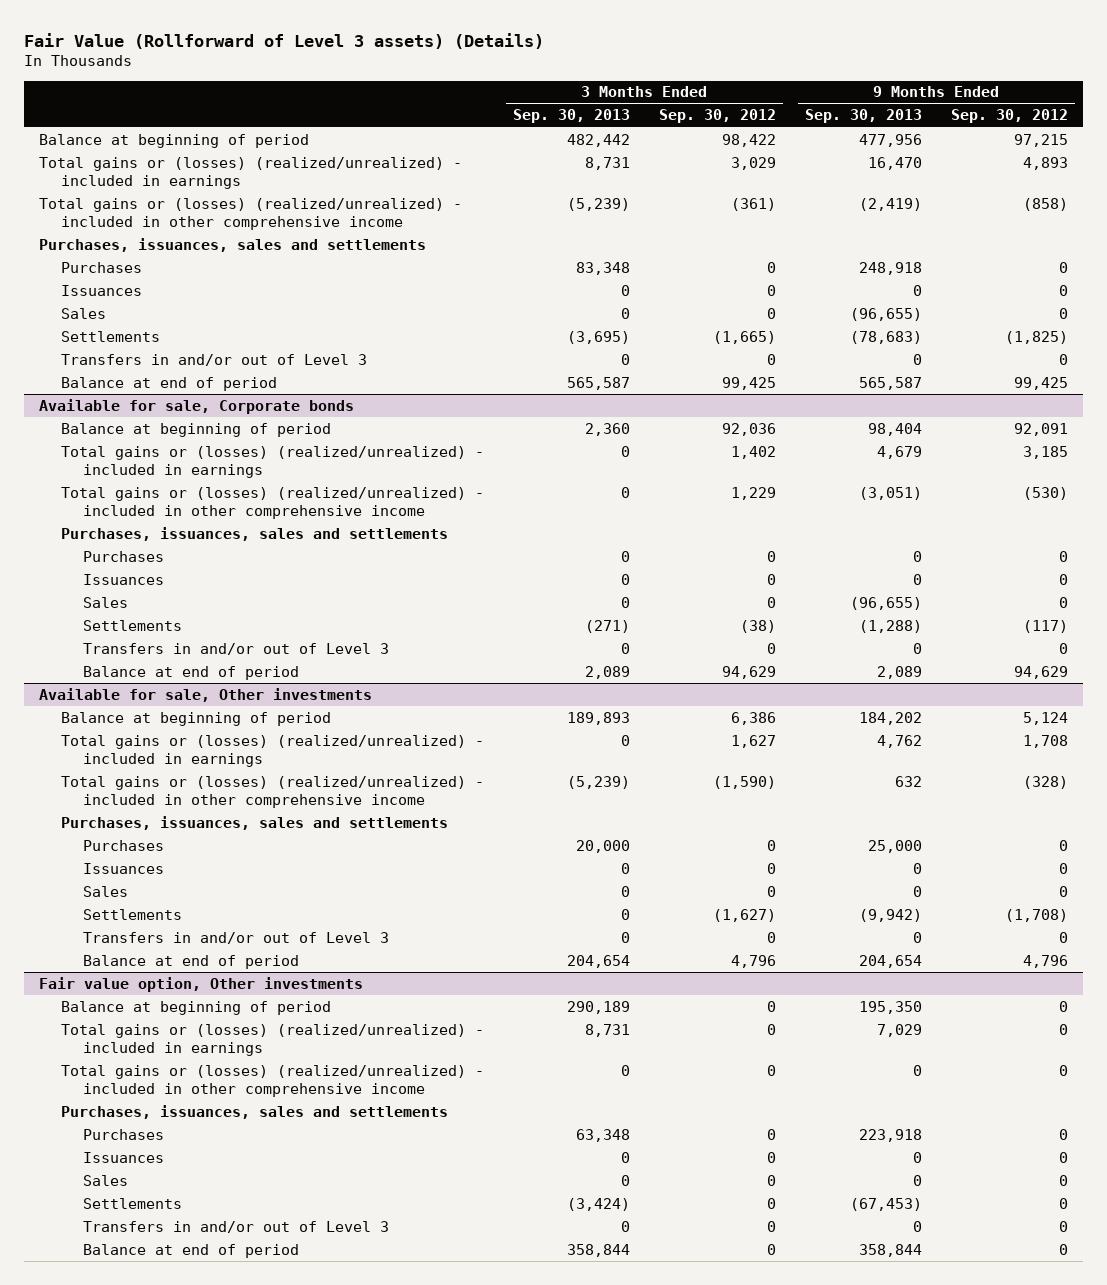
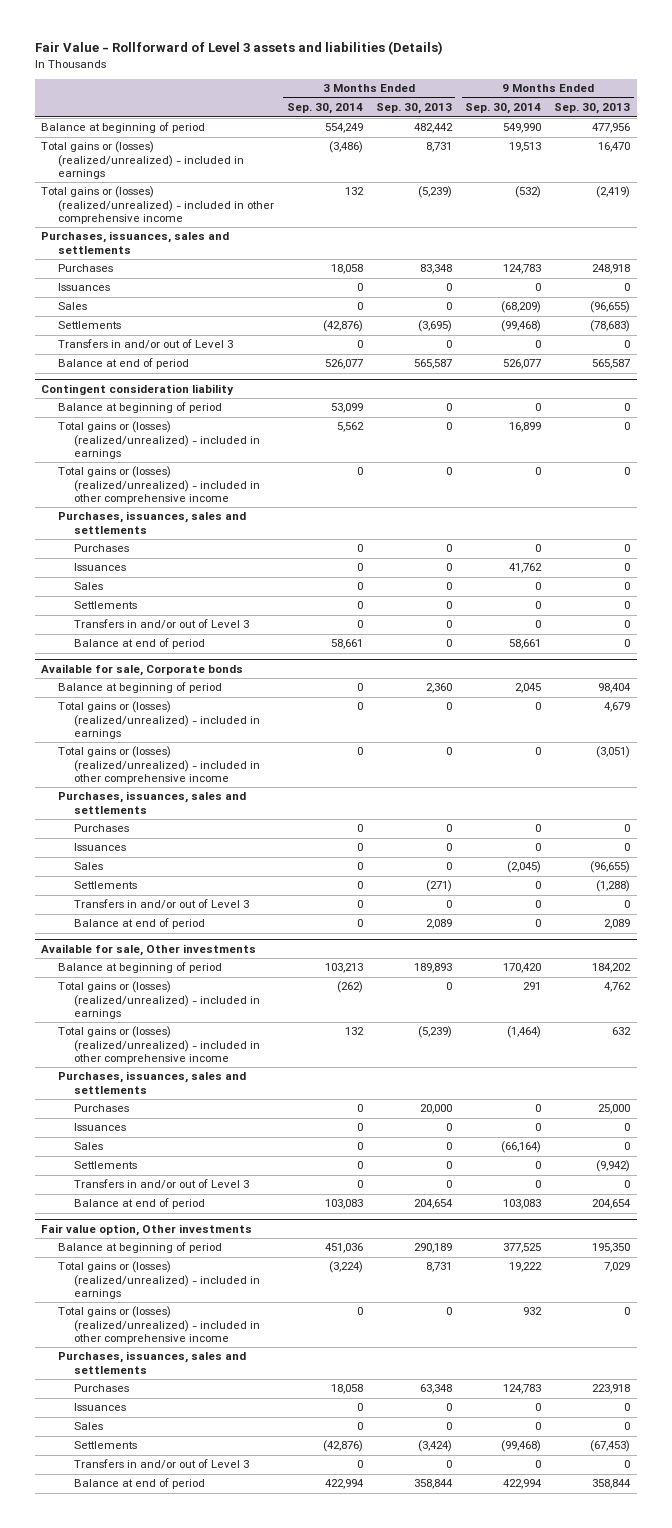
- Fair Value (Rollforward of Level 3 assets) (Details)
+ Fair Value - Rollforward of Level 3 assets and liabilities (Details)
- | 3 Months Ended Sep. 30, 2013 | 3 Months Ended Sep. 30, 2012 | 9 Months Ended Sep. 30, 2013 | 9 Months Ended Sep. 30, 2012
+ | 3 Months Ended Sep. 30, 2014 | 3 Months Ended Sep. 30, 2013 | 9 Months Ended Sep. 30, 2014 | 9 Months Ended Sep. 30, 2013
+ Contingent consideration liability
+ Balance at beginning of period | 53,099 | 0 | 0 | 0
+ Total gains or (losses) (realized/unrealized) - included in earnings | 5,562 | 0 | 16,899 | 0
+ Total gains or (losses) (realized/unrealized) - included in other comprehensive income | 0 | 0 | 0 | 0
+ Purchases, issuances, sales and settlements
+ Purchases | 0 | 0 | 0 | 0
+ Issuances | 0 | 0 | 41,762 | 0
+ Sales | 0 | 0 | 0 | 0
+ Settlements | 0 | 0 | 0 | 0
+ Transfers in and/or out of Level 3 | 0 | 0 | 0 | 0
+ Balance at end of period | 58,661 | 0 | 58,661 | 0

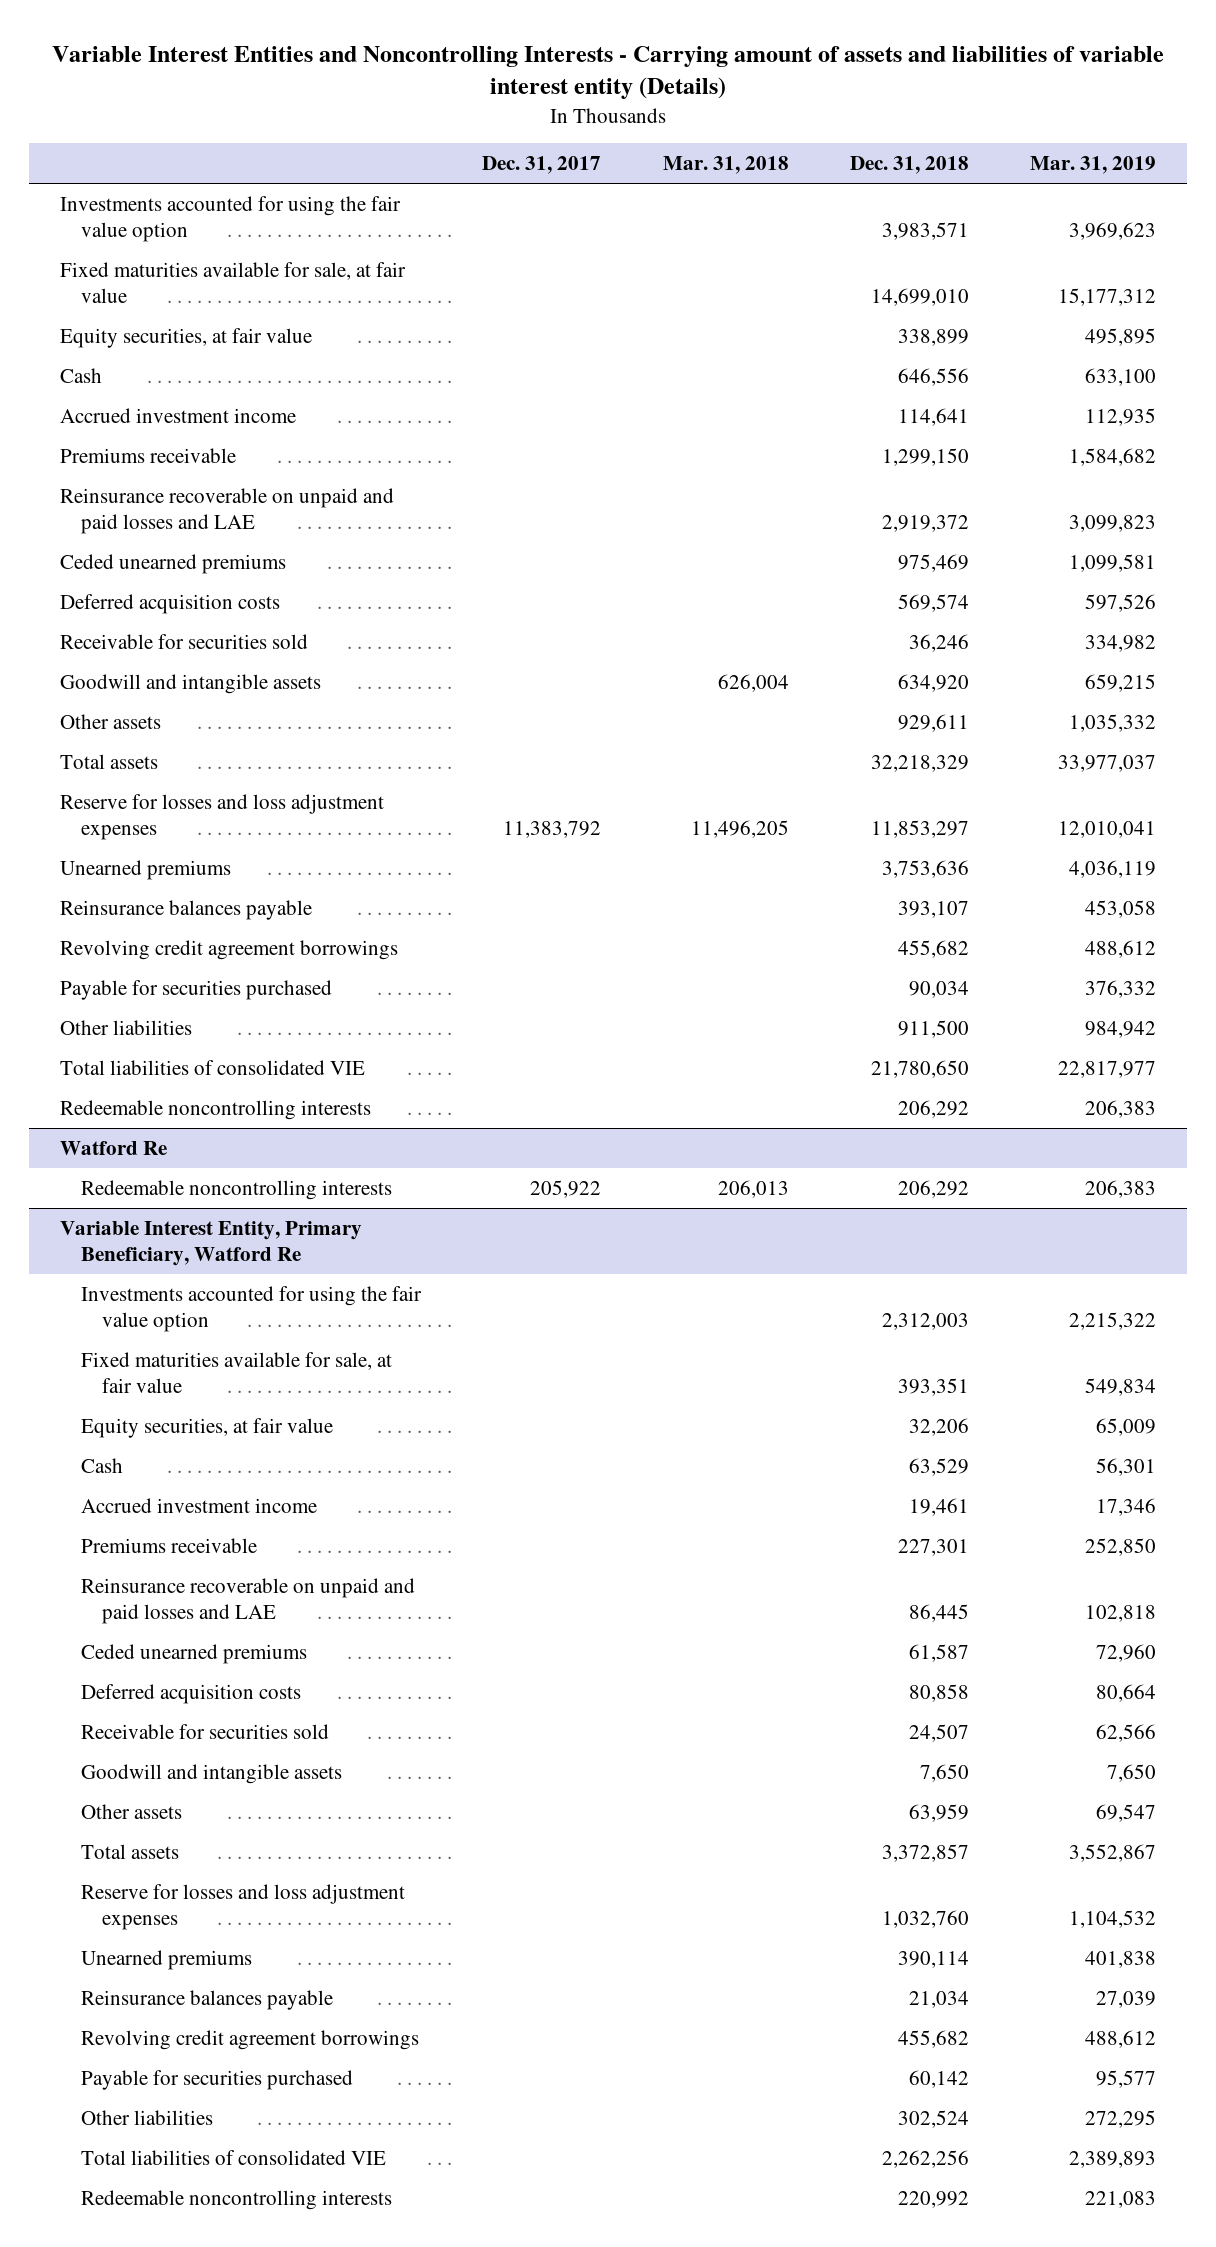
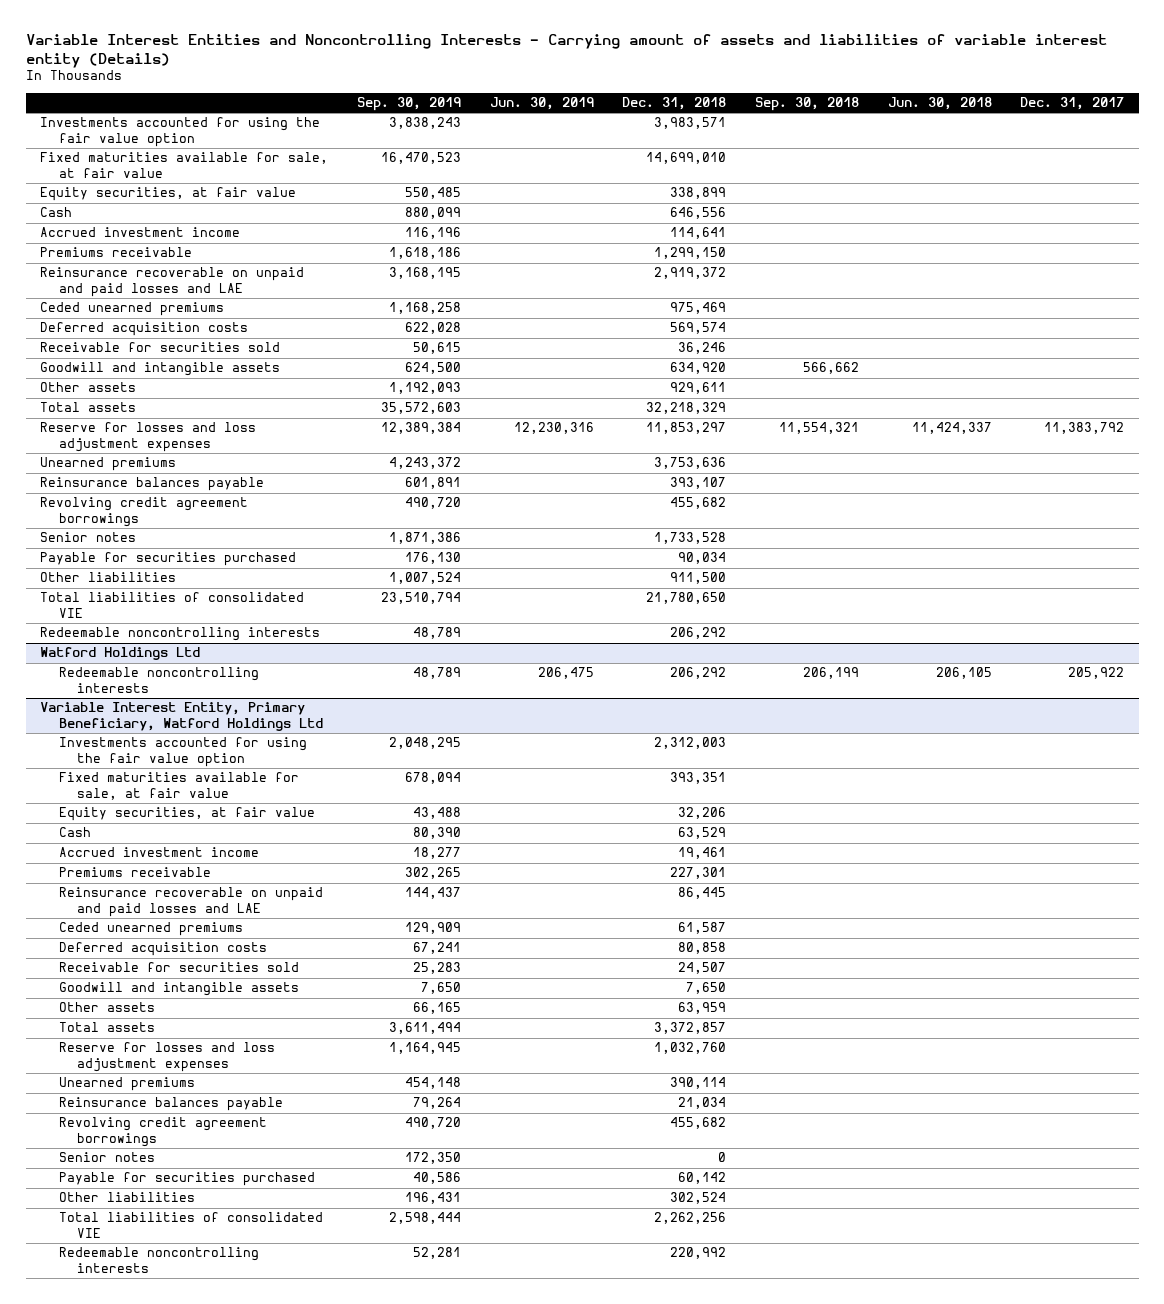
- | Dec. 31, 2017 | Mar. 31, 2018 | Dec. 31, 2018 | Mar. 31, 2019
+ | Sep. 30, 2019 | Jun. 30, 2019 | Dec. 31, 2018 | Sep. 30, 2018 | Jun. 30, 2018 | Dec. 31, 2017
+ Senior notes | 1,871,386 | | 1,733,528 | | |
- Watford Re
+ Watford Holdings Ltd
- Variable Interest Entity, Primary Beneficiary, Watford Re
+ Variable Interest Entity, Primary Beneficiary, Watford Holdings Ltd
+ Senior notes | 172,350 | | 0 | | |

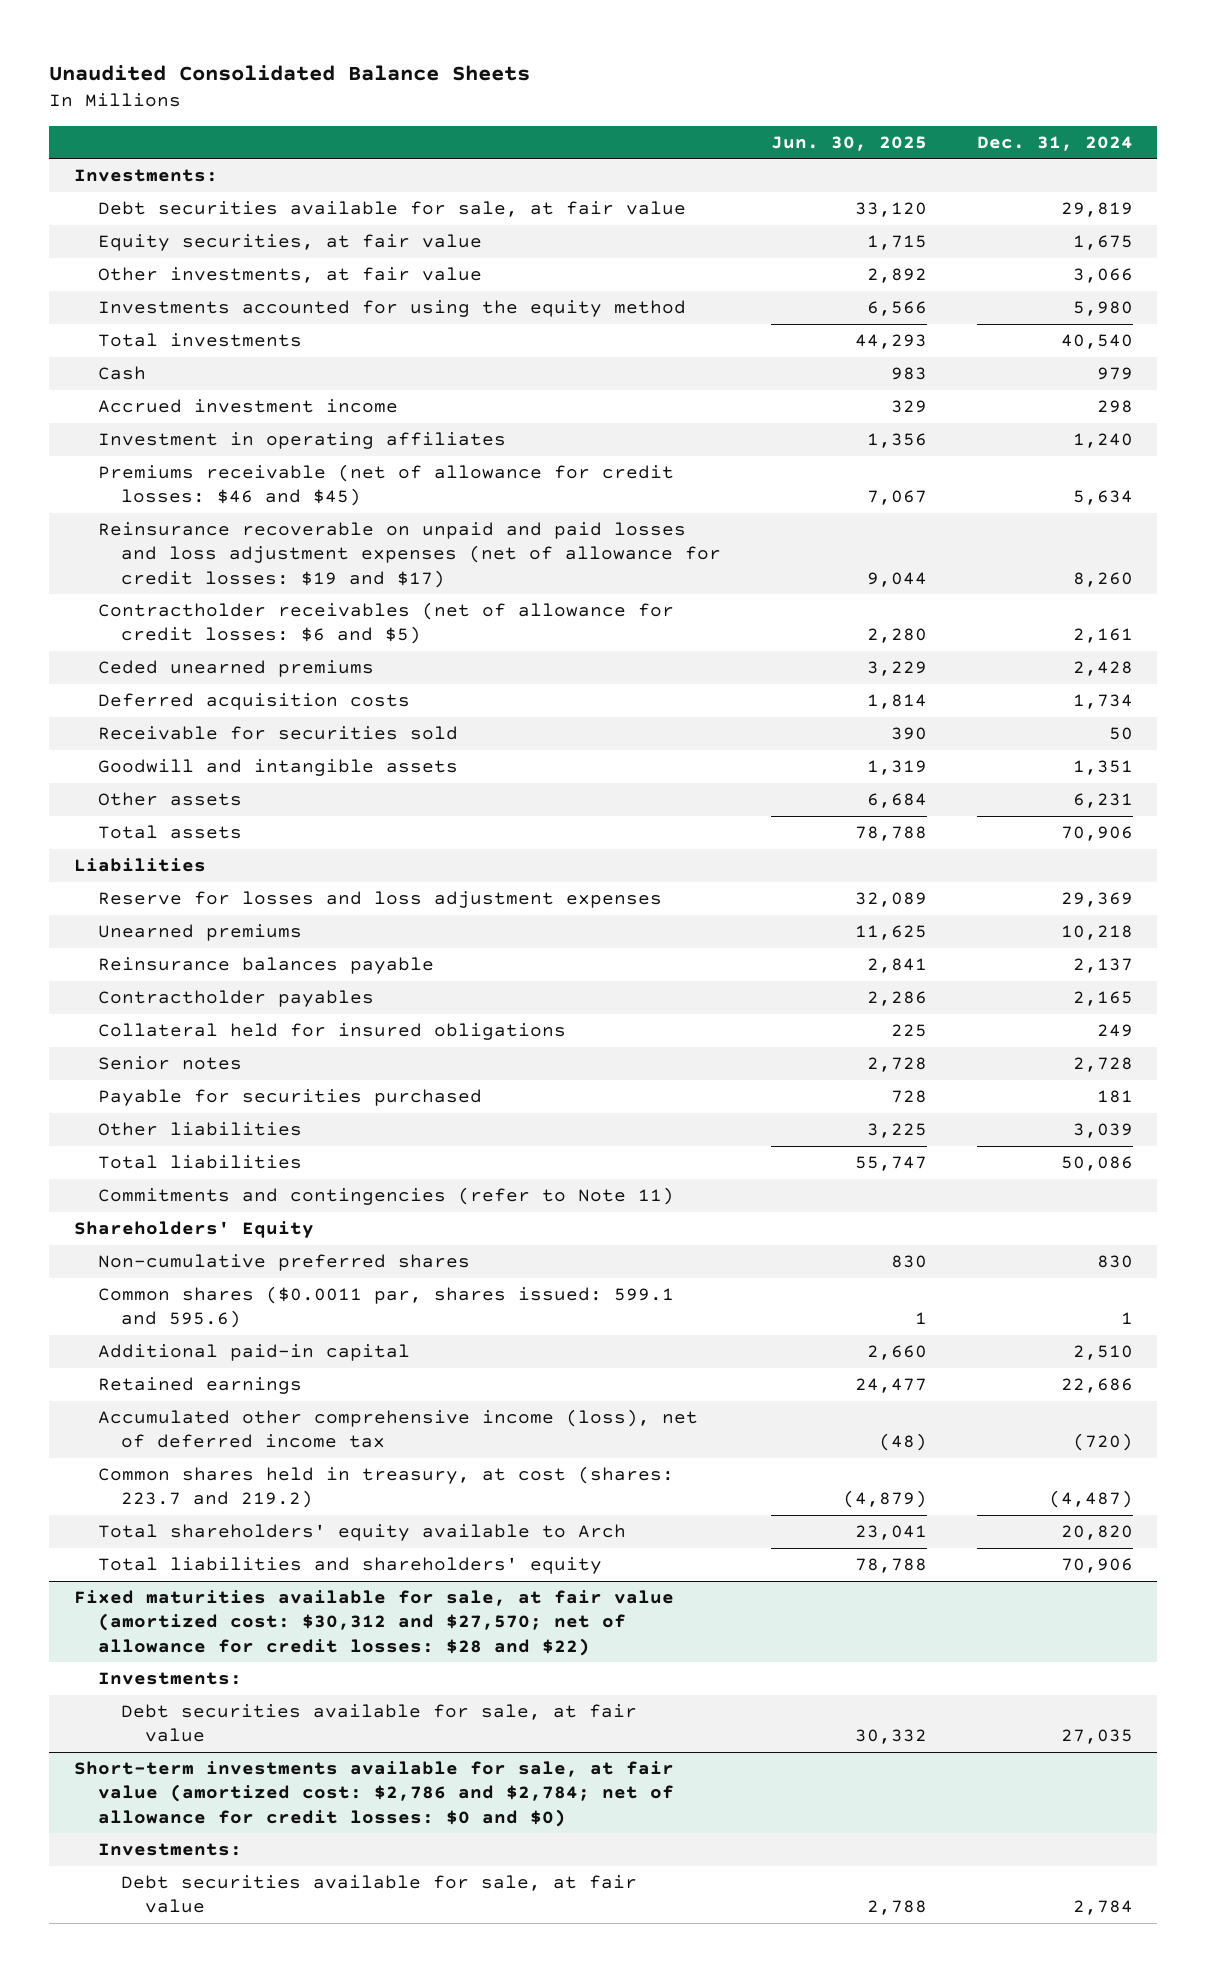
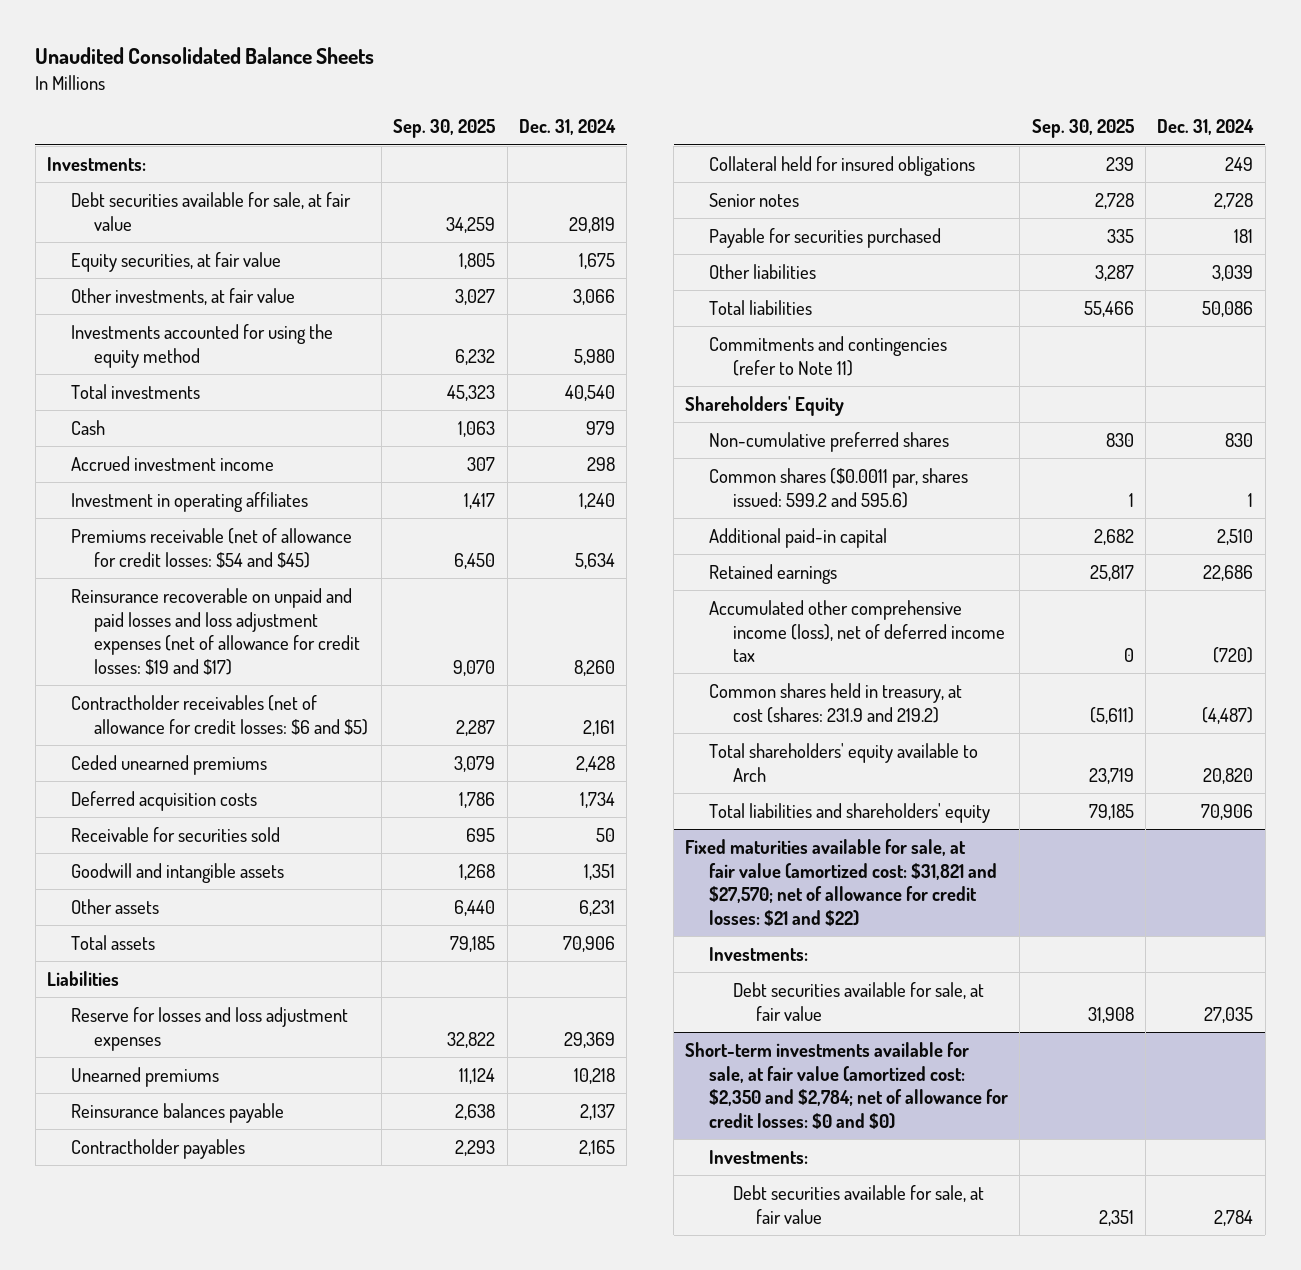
- | Jun. 30, 2025 | Dec. 31, 2024
+ | Sep. 30, 2025 | Dec. 31, 2024
- Premiums receivable (net of allowance for credit losses: $46 and $45) | 7,067 | 5,634
+ Premiums receivable (net of allowance for credit losses: $54 and $45) | 6,450 | 5,634
- Common shares ($0.0011 par, shares issued: 599.1 and 595.6) | 1 | 1
+ Common shares ($0.0011 par, shares issued: 599.2 and 595.6) | 1 | 1
- Common shares held in treasury, at cost (shares: 223.7 and 219.2) | (4,879) | (4,487)
+ Common shares held in treasury, at cost (shares: 231.9 and 219.2) | (5,611) | (4,487)
- Fixed maturities available for sale, at fair value (amortized cost: $30,312 and $27,570; net of allowance for credit losses: $28 and $22)
+ Fixed maturities available for sale, at fair value (amortized cost: $31,821 and $27,570; net of allowance for credit losses: $21 and $22)
- Short-term investments available for sale, at fair value (amortized cost: $2,786 and $2,784; net of allowance for credit losses: $0 and $0)
+ Short-term investments available for sale, at fair value (amortized cost: $2,350 and $2,784; net of allowance for credit losses: $0 and $0)

